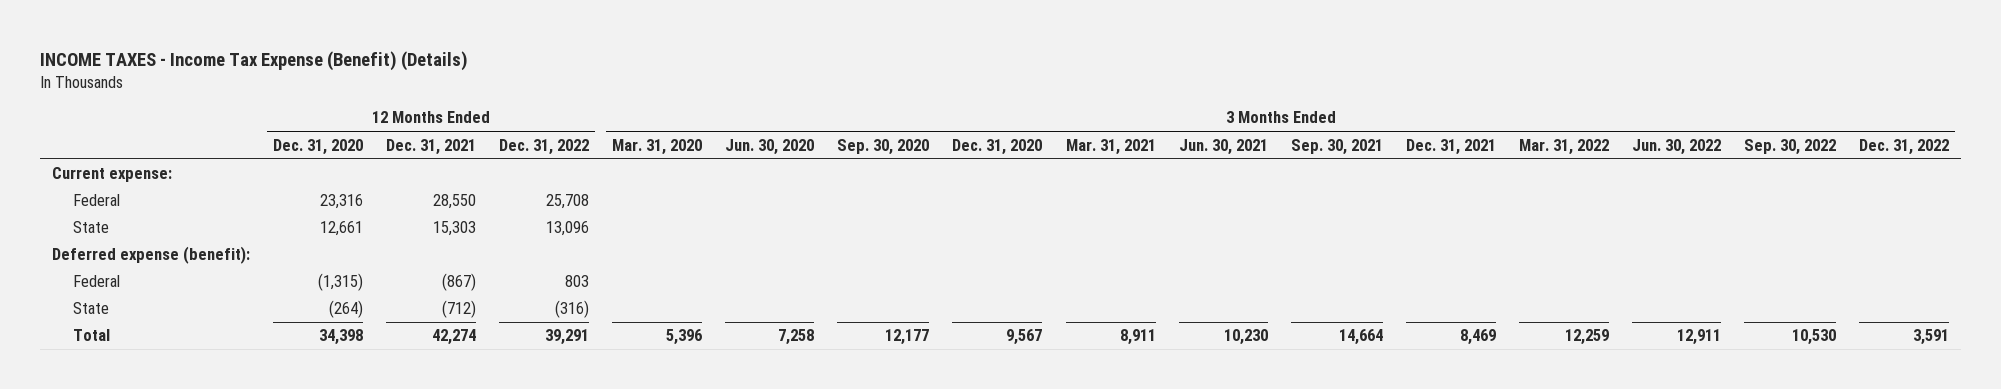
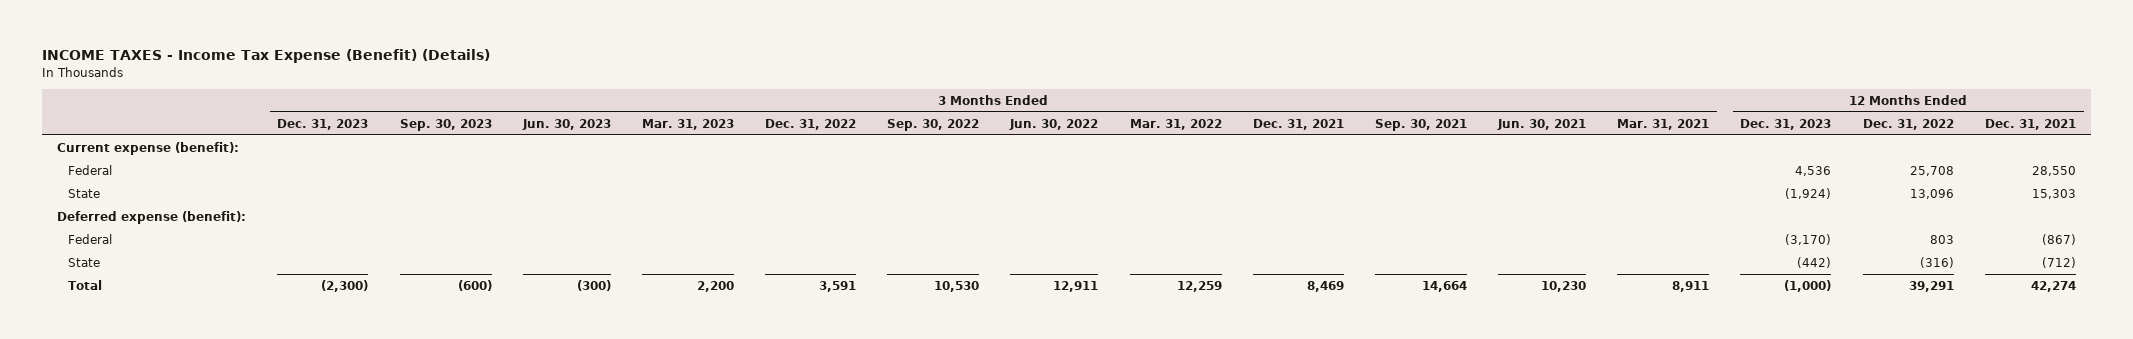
- | 12 Months Ended Dec. 31, 2020 | 12 Months Ended Dec. 31, 2021 | 12 Months Ended Dec. 31, 2022 | 3 Months Ended Mar. 31, 2020 | 3 Months Ended Jun. 30, 2020 | 3 Months Ended Sep. 30, 2020 | 3 Months Ended Dec. 31, 2020 | 3 Months Ended Mar. 31, 2021 | 3 Months Ended Jun. 30, 2021 | 3 Months Ended Sep. 30, 2021 | 3 Months Ended Dec. 31, 2021 | 3 Months Ended Mar. 31, 2022 | 3 Months Ended Jun. 30, 2022 | 3 Months Ended Sep. 30, 2022 | 3 Months Ended Dec. 31, 2022
+ | 3 Months Ended Dec. 31, 2023 | 3 Months Ended Sep. 30, 2023 | 3 Months Ended Jun. 30, 2023 | 3 Months Ended Mar. 31, 2023 | 3 Months Ended Dec. 31, 2022 | 3 Months Ended Sep. 30, 2022 | 3 Months Ended Jun. 30, 2022 | 3 Months Ended Mar. 31, 2022 | 3 Months Ended Dec. 31, 2021 | 3 Months Ended Sep. 30, 2021 | 3 Months Ended Jun. 30, 2021 | 3 Months Ended Mar. 31, 2021 | 12 Months Ended Dec. 31, 2023 | 12 Months Ended Dec. 31, 2022 | 12 Months Ended Dec. 31, 2021
- Current expense:
+ Current expense (benefit):

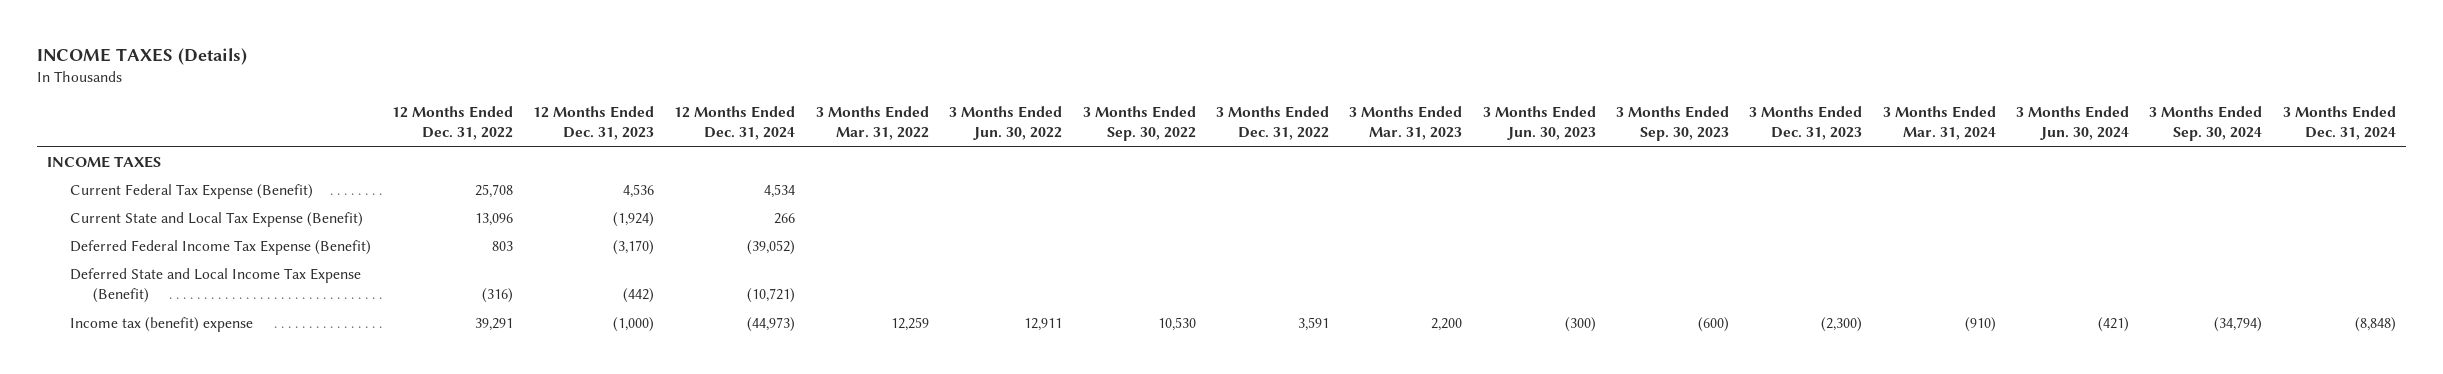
- INCOME TAXES - Income Tax Expense (Benefit) (Details)
+ INCOME TAXES (Details)
- | 3 Months Ended Dec. 31, 2023 | 3 Months Ended Sep. 30, 2023 | 3 Months Ended Jun. 30, 2023 | 3 Months Ended Mar. 31, 2023 | 3 Months Ended Dec. 31, 2022 | 3 Months Ended Sep. 30, 2022 | 3 Months Ended Jun. 30, 2022 | 3 Months Ended Mar. 31, 2022 | 3 Months Ended Dec. 31, 2021 | 3 Months Ended Sep. 30, 2021 | 3 Months Ended Jun. 30, 2021 | 3 Months Ended Mar. 31, 2021 | 12 Months Ended Dec. 31, 2023 | 12 Months Ended Dec. 31, 2022 | 12 Months Ended Dec. 31, 2021
+ | 12 Months Ended Dec. 31, 2022 | 12 Months Ended Dec. 31, 2023 | 12 Months Ended Dec. 31, 2024 | 3 Months Ended Mar. 31, 2022 | 3 Months Ended Jun. 30, 2022 | 3 Months Ended Sep. 30, 2022 | 3 Months Ended Dec. 31, 2022 | 3 Months Ended Mar. 31, 2023 | 3 Months Ended Jun. 30, 2023 | 3 Months Ended Sep. 30, 2023 | 3 Months Ended Dec. 31, 2023 | 3 Months Ended Mar. 31, 2024 | 3 Months Ended Jun. 30, 2024 | 3 Months Ended Sep. 30, 2024 | 3 Months Ended Dec. 31, 2024
- Current expense (benefit):
- Federal | | | | | | | | | | | | | 4,536 | 25,708 | 28,550
- State | | | | | | | | | | | | | (1,924) | 13,096 | 15,303
- Deferred expense (benefit):
- Federal | | | | | | | | | | | | | (3,170) | 803 | (867)
- State | | | | | | | | | | | | | (442) | (316) | (712)
- Total | (2,300) | (600) | (300) | 2,200 | 3,591 | 10,530 | 12,911 | 12,259 | 8,469 | 14,664 | 10,230 | 8,911 | (1,000) | 39,291 | 42,274
+ INCOME TAXES
+ Current Federal Tax Expense (Benefit) | 25,708 | 4,536 | 4,534 | | | | | | | | | | | |
+ Current State and Local Tax Expense (Benefit) | 13,096 | (1,924) | 266 | | | | | | | | | | | |
+ Deferred Federal Income Tax Expense (Benefit) | 803 | (3,170) | (39,052) | | | | | | | | | | | |
+ Deferred State and Local Income Tax Expense (Benefit) | (316) | (442) | (10,721) | | | | | | | | | | | |
+ Income tax (benefit) expense | 39,291 | (1,000) | (44,973) | 12,259 | 12,911 | 10,530 | 3,591 | 2,200 | (300) | (600) | (2,300) | (910) | (421) | (34,794) | (8,848)

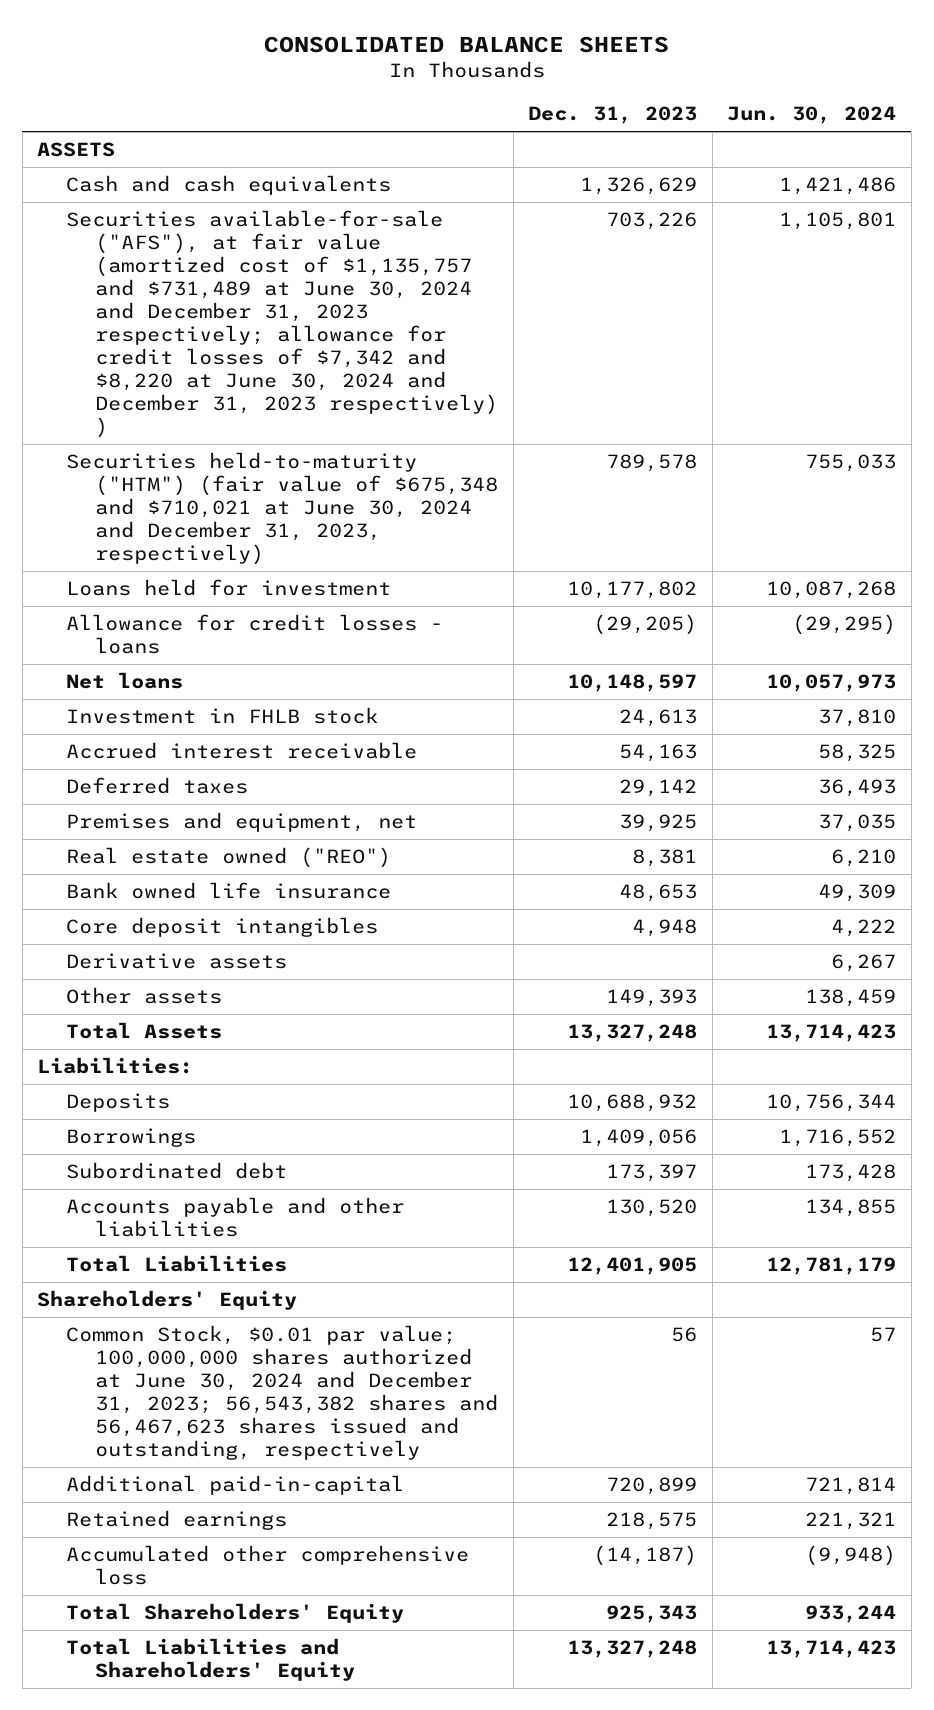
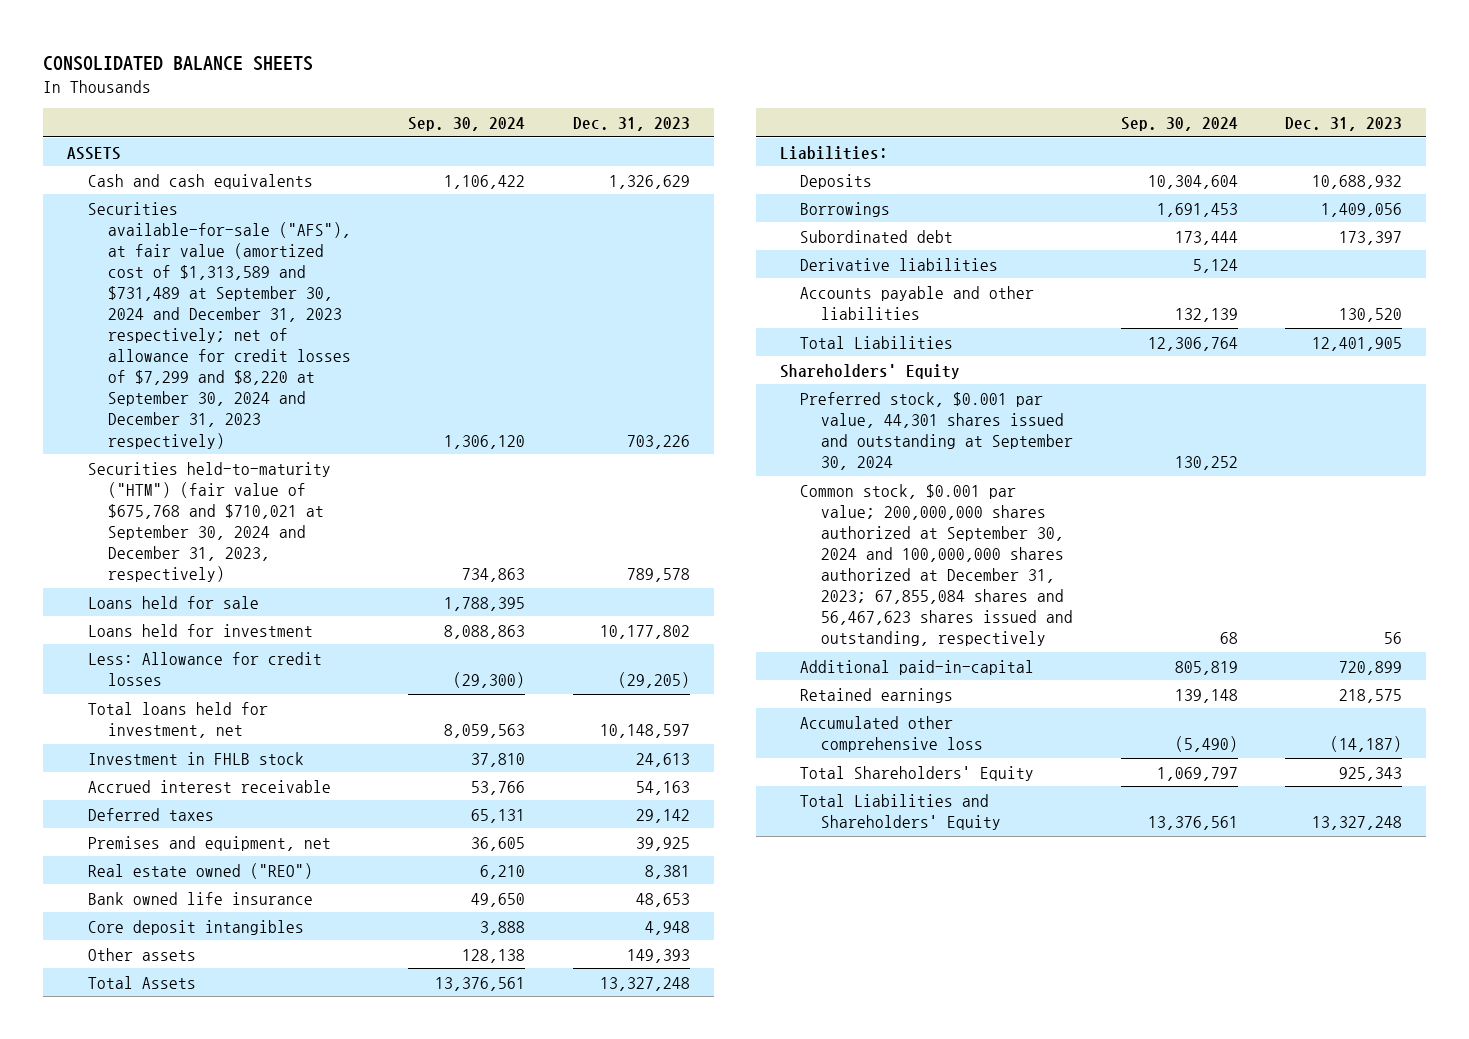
- | Dec. 31, 2023 | Jun. 30, 2024
+ | Sep. 30, 2024 | Dec. 31, 2023
- Securities available-for-sale ("AFS"), at fair value (amortized cost of $1,135,757 and $731,489 at June 30, 2024 and December 31, 2023 respectively; allowance for credit losses of $7,342 and $8,220 at June 30, 2024 and December 31, 2023 respectively) ) | 703,226 | 1,105,801
- Securities held-to-maturity ("HTM") (fair value of $675,348 and $710,021 at June 30, 2024 and December 31, 2023, respectively) | 789,578 | 755,033
+ Securities available-for-sale ("AFS"), at fair value (amortized cost of $1,313,589 and $731,489 at September 30, 2024 and December 31, 2023 respectively; net of allowance for credit losses of $7,299 and $8,220 at September 30, 2024 and December 31, 2023 respectively) | 1,306,120 | 703,226
+ Securities held-to-maturity ("HTM") (fair value of $675,768 and $710,021 at September 30, 2024 and December 31, 2023, respectively) | 734,863 | 789,578
+ Loans held for sale | 1,788,395 |
- Allowance for credit losses - loans | (29,205) | (29,295)
- Net loans | 10,148,597 | 10,057,973
+ Less: Allowance for credit losses | (29,300) | (29,205)
+ Total loans held for investment, net | 8,059,563 | 10,148,597
- Derivative assets | | 6,267
+ Derivative liabilities | 5,124 |
- Common Stock, $0.01 par value; 100,000,000 shares authorized at June 30, 2024 and December 31, 2023; 56,543,382 shares and 56,467,623 shares issued and outstanding, respectively | 56 | 57
+ Preferred stock, $0.001 par value, 44,301 shares issued and outstanding at September 30, 2024 | 130,252 |
+ Common stock, $0.001 par value; 200,000,000 shares authorized at September 30, 2024 and 100,000,000 shares authorized at December 31, 2023; 67,855,084 shares and 56,467,623 shares issued and outstanding, respectively | 68 | 56

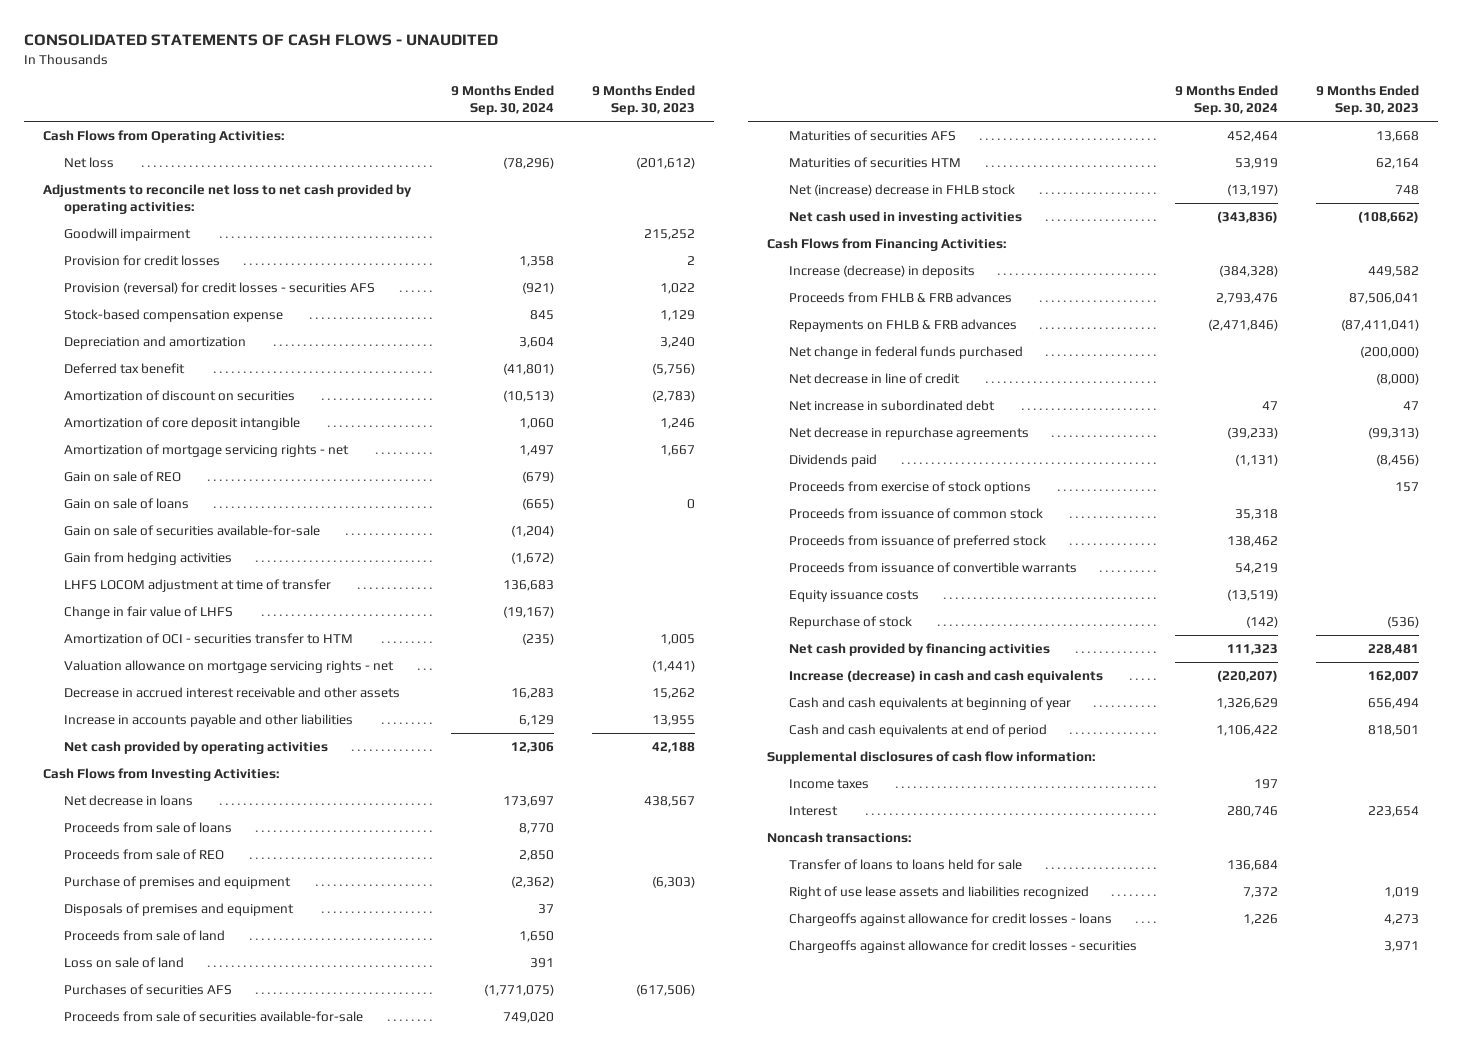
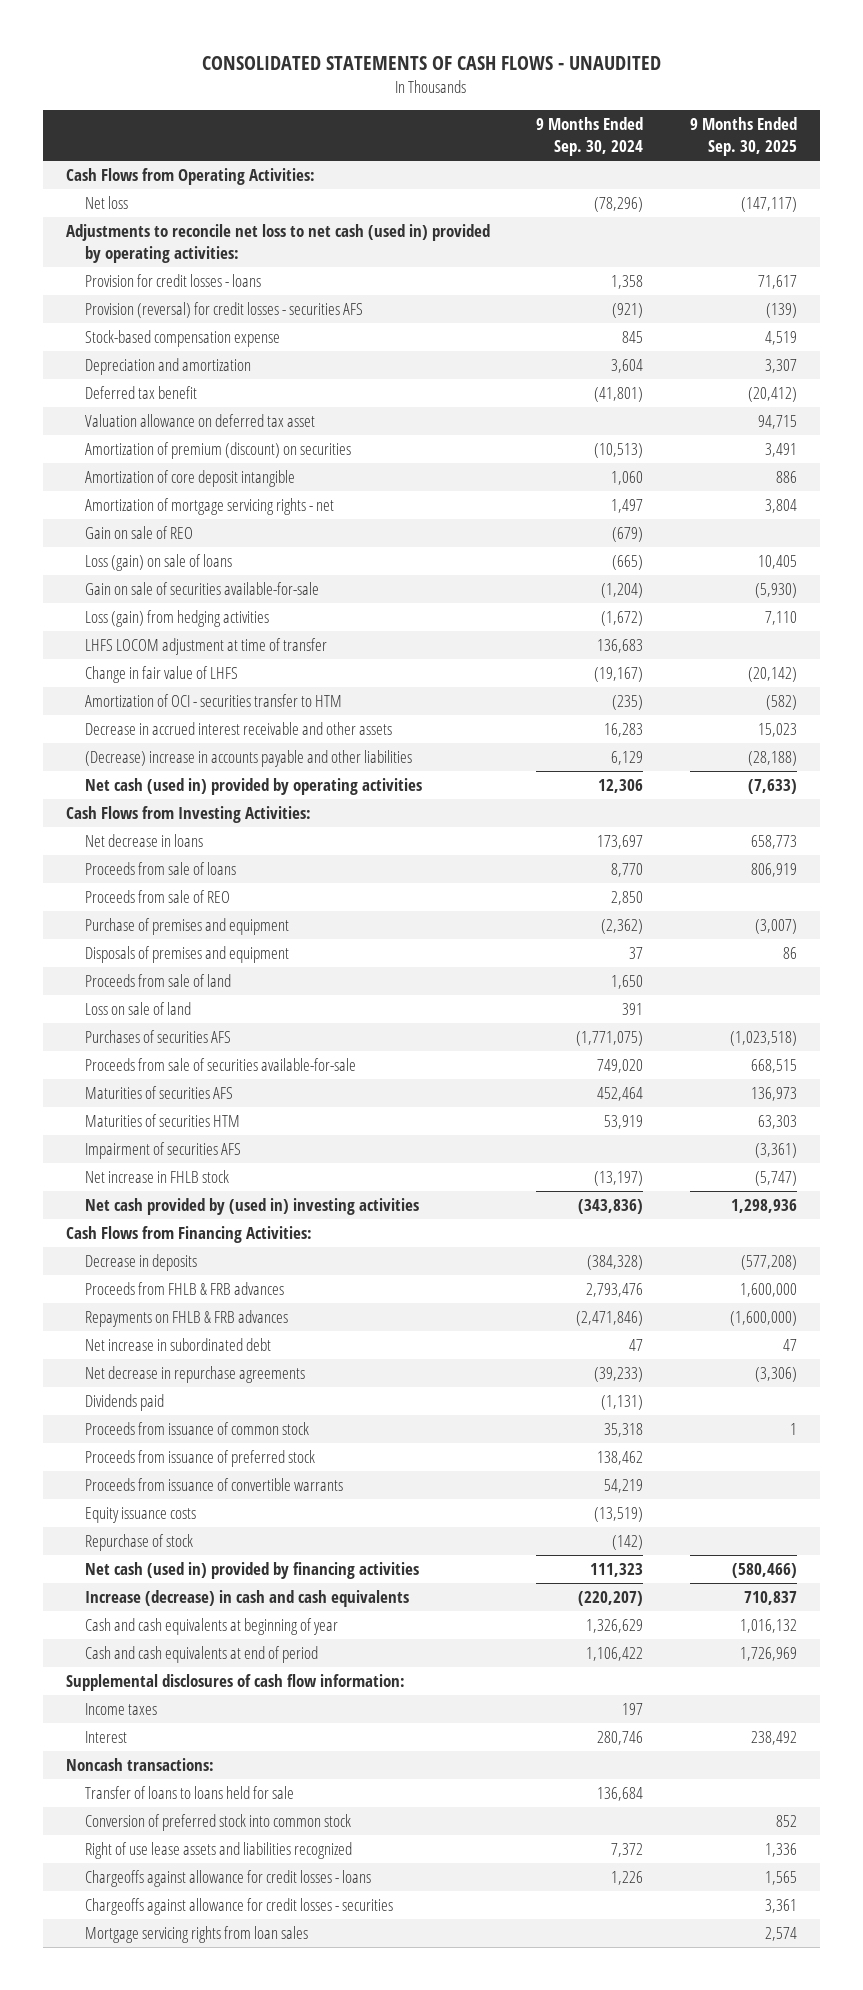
- | 9 Months Ended Sep. 30, 2024 | 9 Months Ended Sep. 30, 2023
+ | 9 Months Ended Sep. 30, 2024 | 9 Months Ended Sep. 30, 2025
- Adjustments to reconcile net loss to net cash provided by operating activities:
- Goodwill impairment | | 215,252
- Provision for credit losses | 1,358 | 2
+ Adjustments to reconcile net loss to net cash (used in) provided by operating activities:
+ Provision for credit losses - loans | 1,358 | 71,617
- Amortization of discount on securities | (10,513) | (2,783)
+ Valuation allowance on deferred tax asset | | 94,715
+ Amortization of premium (discount) on securities | (10,513) | 3,491
- Gain on sale of loans | (665) | 0
+ Loss (gain) on sale of loans | (665) | 10,405
- Gain from hedging activities | (1,672) |
+ Loss (gain) from hedging activities | (1,672) | 7,110
- Valuation allowance on mortgage servicing rights - net | | (1,441)
- Increase in accounts payable and other liabilities | 6,129 | 13,955
- Net cash provided by operating activities | 12,306 | 42,188
+ (Decrease) increase in accounts payable and other liabilities | 6,129 | (28,188)
+ Net cash (used in) provided by operating activities | 12,306 | (7,633)
- Net (increase) decrease in FHLB stock | (13,197) | 748
- Net cash used in investing activities | (343,836) | (108,662)
+ Impairment of securities AFS | | (3,361)
+ Net increase in FHLB stock | (13,197) | (5,747)
+ Net cash provided by (used in) investing activities | (343,836) | 1,298,936
- Increase (decrease) in deposits | (384,328) | 449,582
+ Decrease in deposits | (384,328) | (577,208)
- Net change in federal funds purchased | | (200,000)
- Net decrease in line of credit | | (8,000)
- Proceeds from exercise of stock options | | 157
- Net cash provided by financing activities | 111,323 | 228,481
+ Net cash (used in) provided by financing activities | 111,323 | (580,466)
+ Conversion of preferred stock into common stock | | 852
+ Mortgage servicing rights from loan sales | | 2,574

